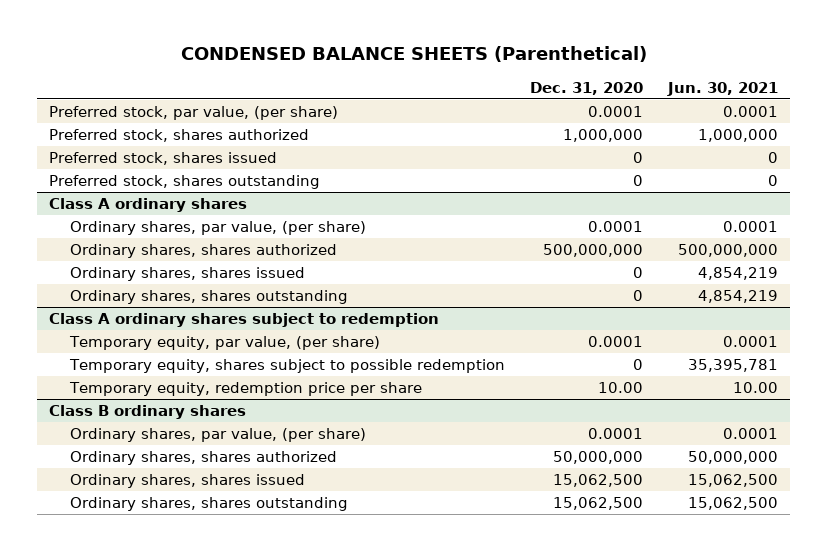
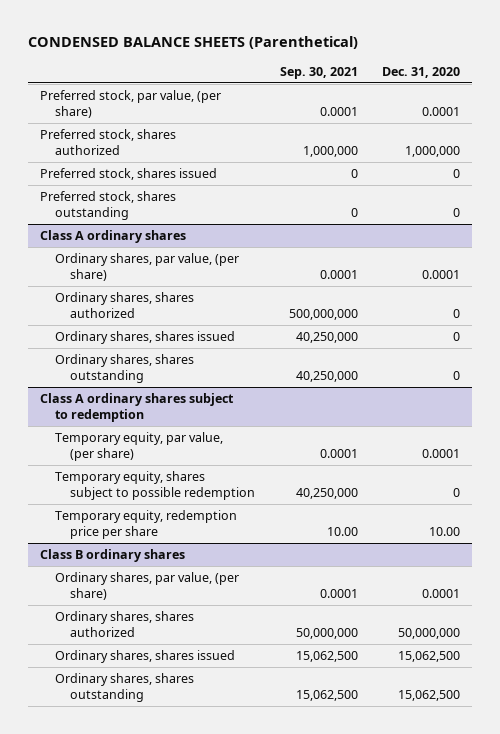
- | Dec. 31, 2020 | Jun. 30, 2021
+ | Sep. 30, 2021 | Dec. 31, 2020
@ Class A ordinary shares
- Ordinary shares, shares authorized | 500,000,000 | 500,000,000
+ Ordinary shares, shares authorized | 500,000,000 | 0

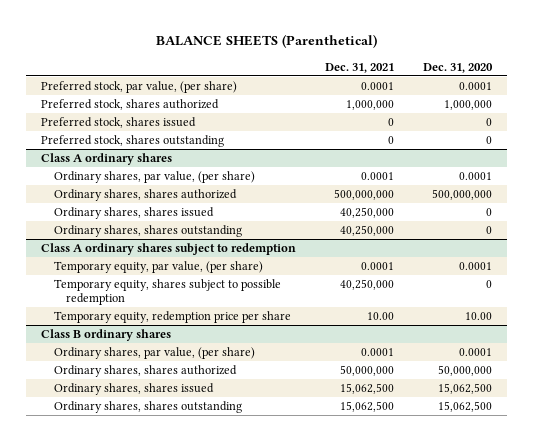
- CONDENSED BALANCE SHEETS (Parenthetical)
+ BALANCE SHEETS (Parenthetical)
- | Sep. 30, 2021 | Dec. 31, 2020
+ | Dec. 31, 2021 | Dec. 31, 2020
@ Class A ordinary shares
- Ordinary shares, shares authorized | 500,000,000 | 0
+ Ordinary shares, shares authorized | 500,000,000 | 500,000,000

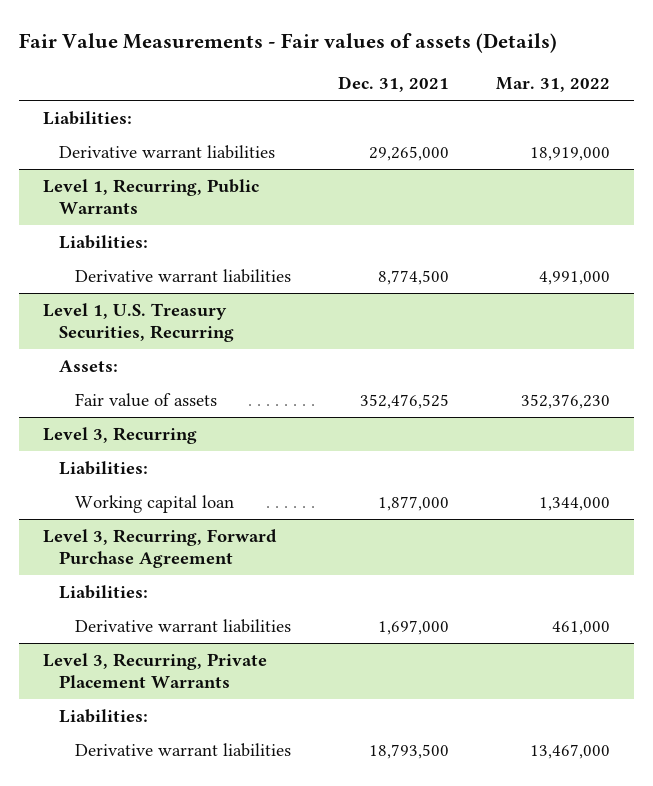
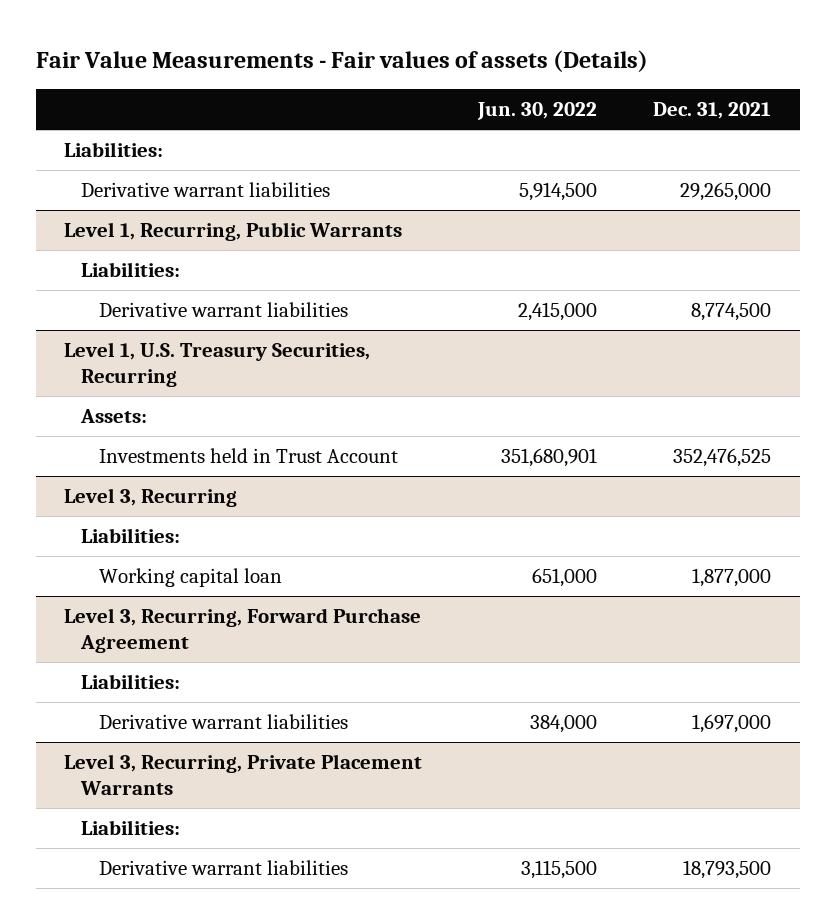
- | Dec. 31, 2021 | Mar. 31, 2022
+ | Jun. 30, 2022 | Dec. 31, 2021
@ Level 1, U.S. Treasury Securities, Recurring
- Fair value of assets | 352,476,525 | 352,376,230
+ Investments held in Trust Account | 351,680,901 | 352,476,525

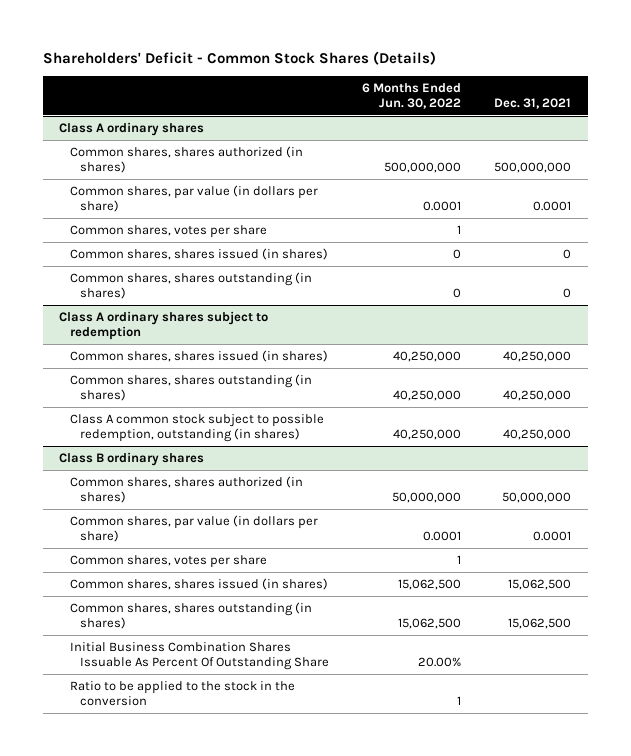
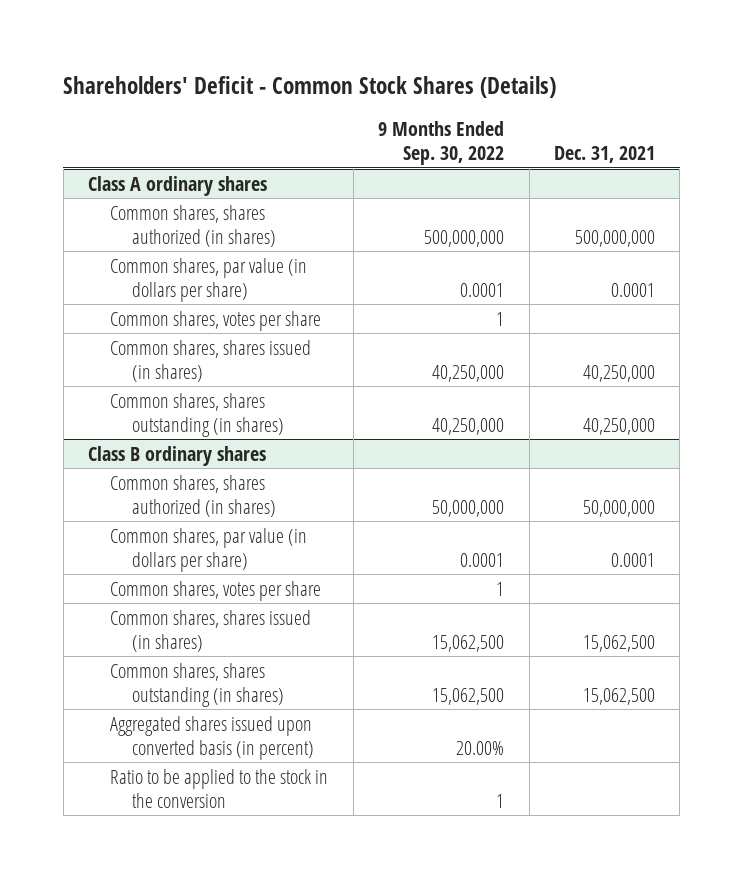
- | 6 Months Ended Jun. 30, 2022 | Dec. 31, 2021
+ | 9 Months Ended Sep. 30, 2022 | Dec. 31, 2021
@ Class A ordinary shares
- Common shares, shares issued (in shares) | 0 | 0
- Common shares, shares outstanding (in shares) | 0 | 0
- Class A ordinary shares subject to redemption
- Class A common stock subject to possible redemption, outstanding (in shares) | 40,250,000 | 40,250,000
@ Class B ordinary shares
- Initial Business Combination Shares Issuable As Percent Of Outstanding Share | 20.00% |
+ Aggregated shares issued upon converted basis (in percent) | 20.00% |

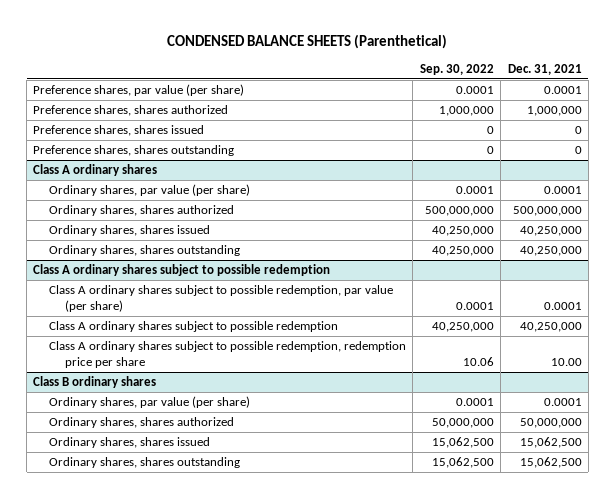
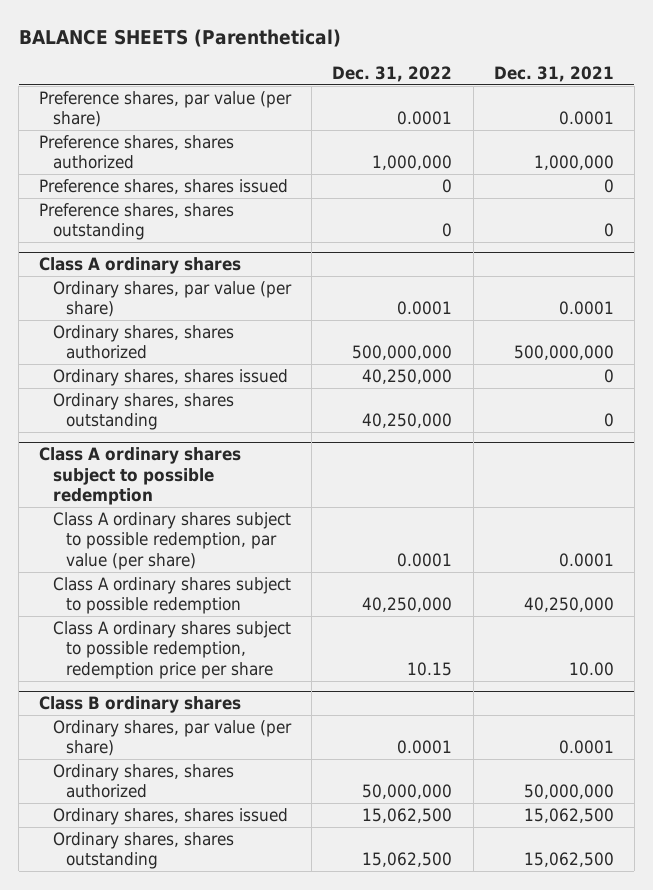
- CONDENSED BALANCE SHEETS (Parenthetical)
+ BALANCE SHEETS (Parenthetical)
- | Sep. 30, 2022 | Dec. 31, 2021
+ | Dec. 31, 2022 | Dec. 31, 2021
@ Class A ordinary shares
- Ordinary shares, shares issued | 40,250,000 | 40,250,000
- Ordinary shares, shares outstanding | 40,250,000 | 40,250,000
+ Ordinary shares, shares issued | 40,250,000 | 0
+ Ordinary shares, shares outstanding | 40,250,000 | 0

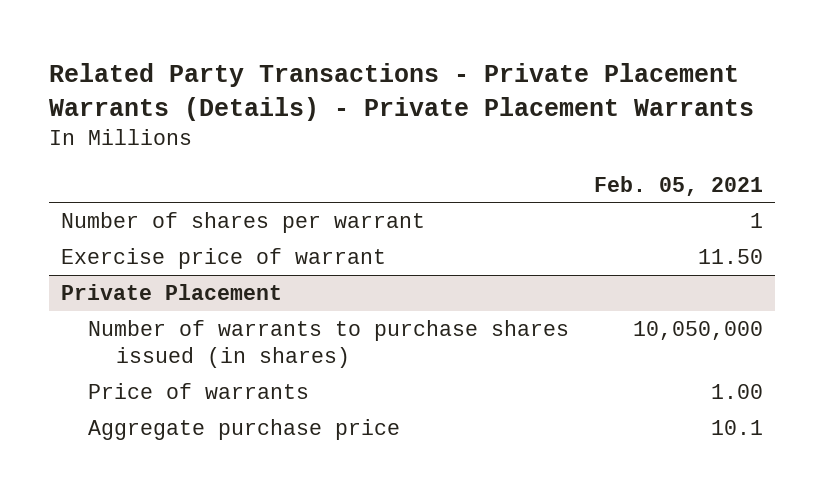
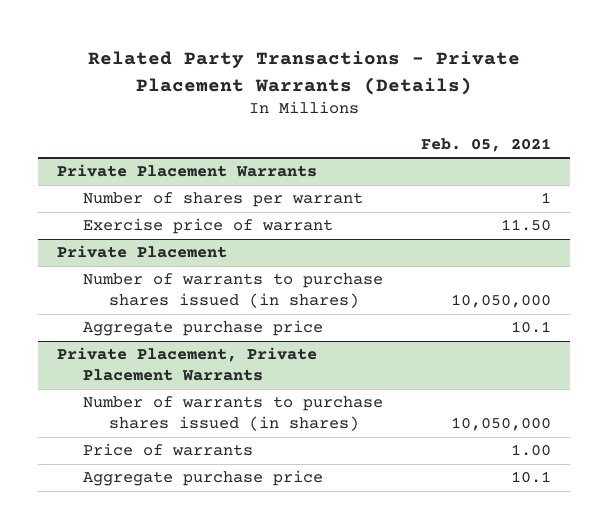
- Related Party Transactions - Private Placement Warrants (Details) - Private Placement Warrants
+ Related Party Transactions - Private Placement Warrants (Details)
+ Private Placement Warrants
@ Private Placement
+ Aggregate purchase price | 10.1
+ Private Placement, Private Placement Warrants
+ Number of warrants to purchase shares issued (in shares) | 10,050,000

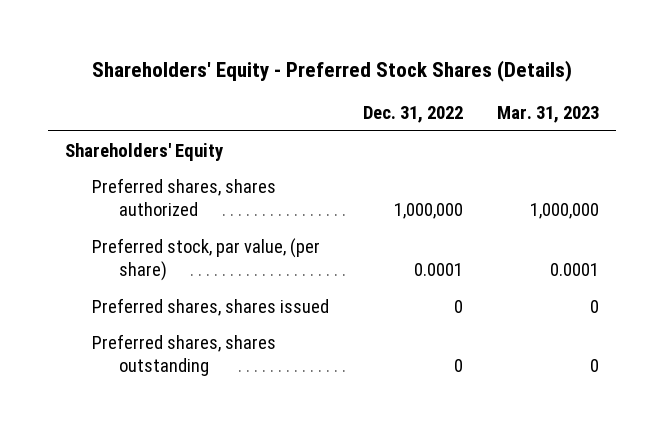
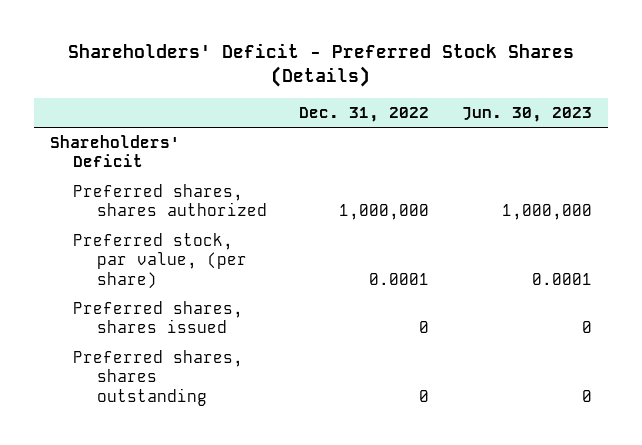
- Shareholders' Equity - Preferred Stock Shares (Details)
+ Shareholders' Deficit - Preferred Stock Shares (Details)
- | Dec. 31, 2022 | Mar. 31, 2023
+ | Dec. 31, 2022 | Jun. 30, 2023
- Shareholders' Equity
+ Shareholders' Deficit

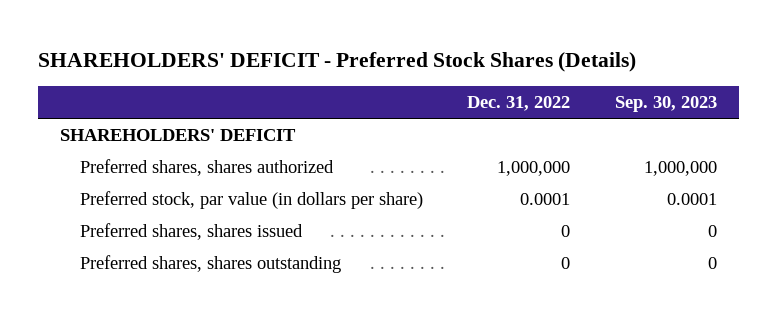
- Shareholders' Deficit - Preferred Stock Shares (Details)
+ SHAREHOLDERS' DEFICIT - Preferred Stock Shares (Details)
- | Dec. 31, 2022 | Jun. 30, 2023
+ | Dec. 31, 2022 | Sep. 30, 2023
- Shareholders' Deficit
+ SHAREHOLDERS' DEFICIT
- Preferred stock, par value, (per share) | 0.0001 | 0.0001
+ Preferred stock, par value (in dollars per share) | 0.0001 | 0.0001

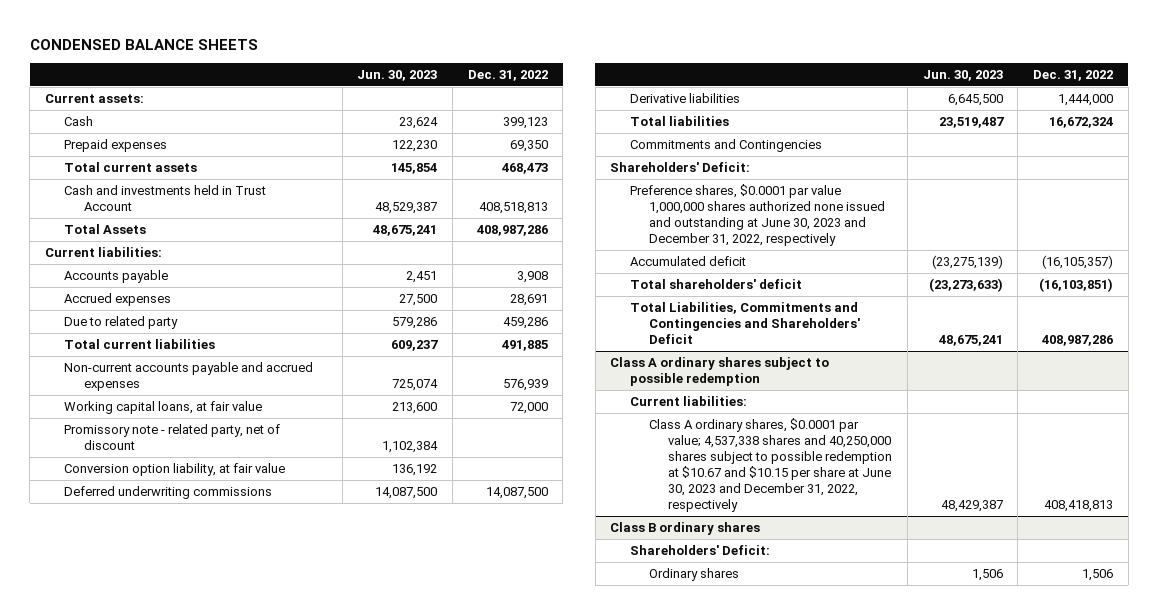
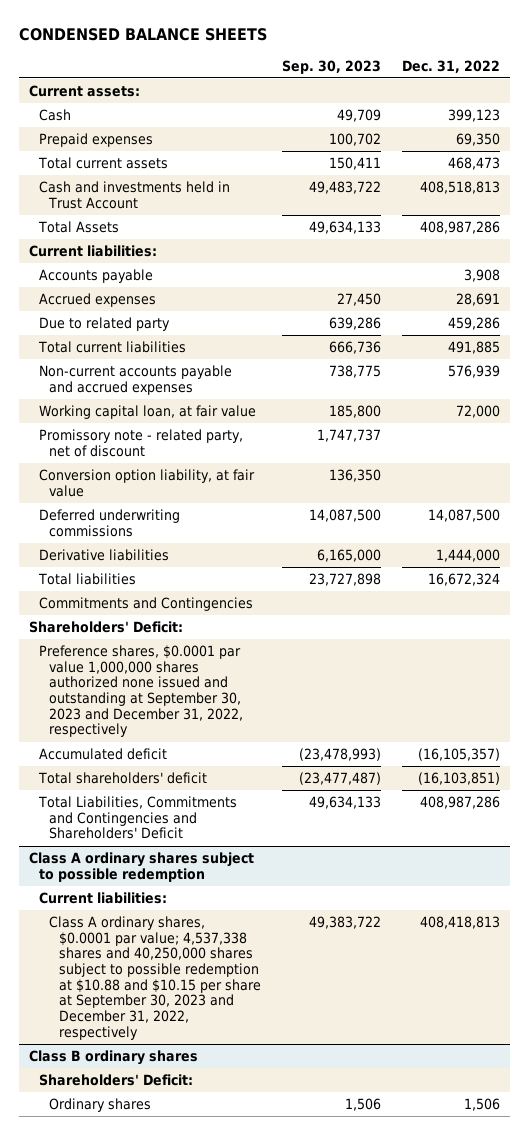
- | Jun. 30, 2023 | Dec. 31, 2022
+ | Sep. 30, 2023 | Dec. 31, 2022
- Working capital loans, at fair value | 213,600 | 72,000
+ Working capital loan, at fair value | 185,800 | 72,000
- Preference shares, $0.0001 par value 1,000,000 shares authorized none issued and outstanding at June 30, 2023 and December 31, 2022, respectively
+ Preference shares, $0.0001 par value 1,000,000 shares authorized none issued and outstanding at September 30, 2023 and December 31, 2022, respectively
@ Class A ordinary shares subject to possible redemption
- Class A ordinary shares, $0.0001 par value; 4,537,338 shares and 40,250,000 shares subject to possible redemption at $10.67 and $10.15 per share at June 30, 2023 and December 31, 2022, respectively | 48,429,387 | 408,418,813
+ Class A ordinary shares, $0.0001 par value; 4,537,338 shares and 40,250,000 shares subject to possible redemption at $10.88 and $10.15 per share at September 30, 2023 and December 31, 2022, respectively | 49,383,722 | 408,418,813

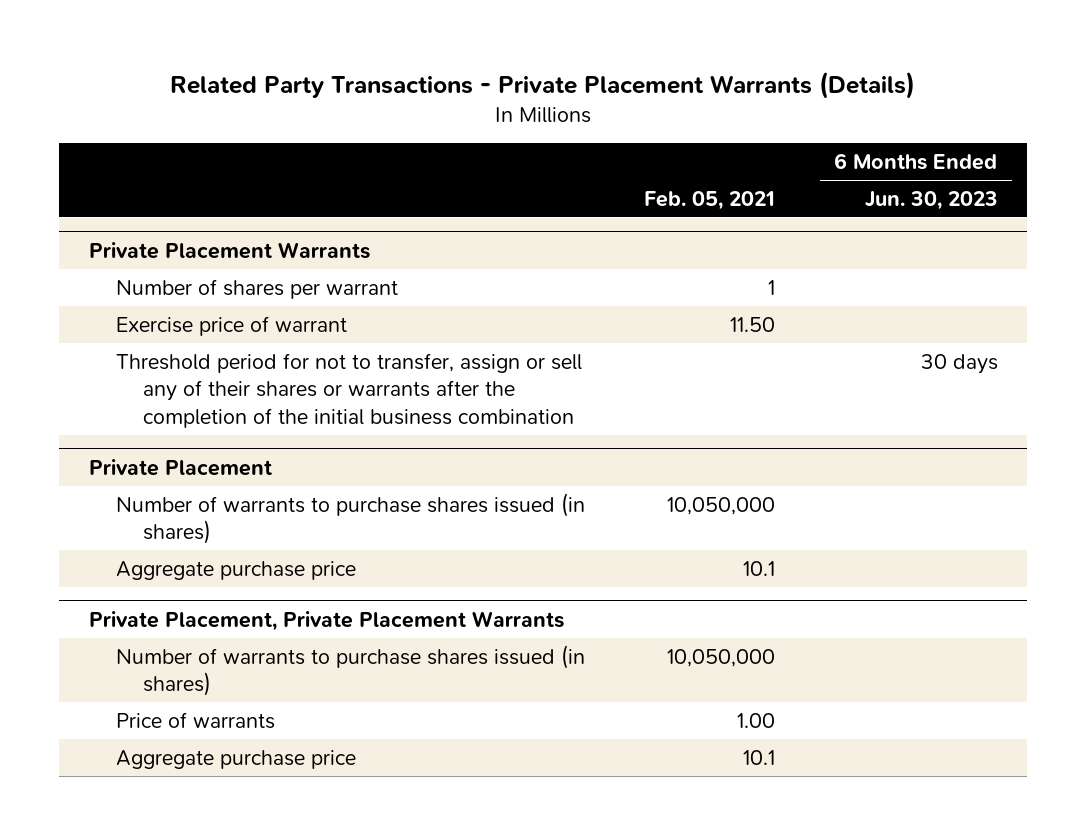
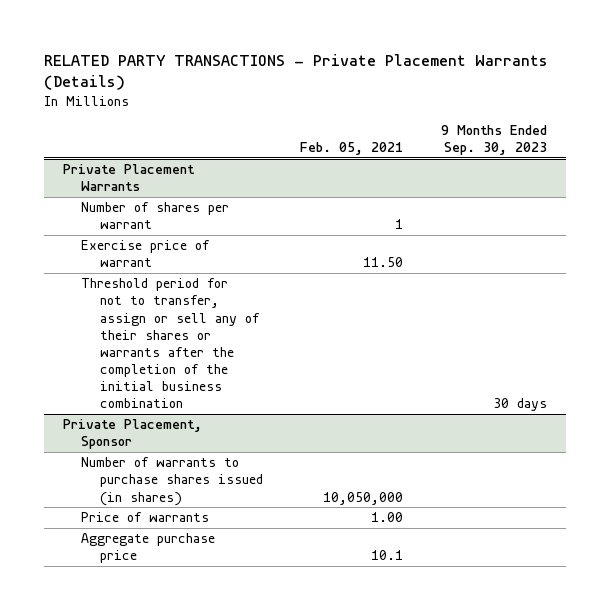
- Related Party Transactions - Private Placement Warrants (Details)
+ RELATED PARTY TRANSACTIONS - Private Placement Warrants (Details)
- | Feb. 05, 2021 | 6 Months Ended Jun. 30, 2023
+ | Feb. 05, 2021 | 9 Months Ended Sep. 30, 2023
- Private Placement
- Number of warrants to purchase shares issued (in shares) | 10,050,000 |
- Aggregate purchase price | 10.1 |
- Private Placement, Private Placement Warrants
+ Private Placement, Sponsor

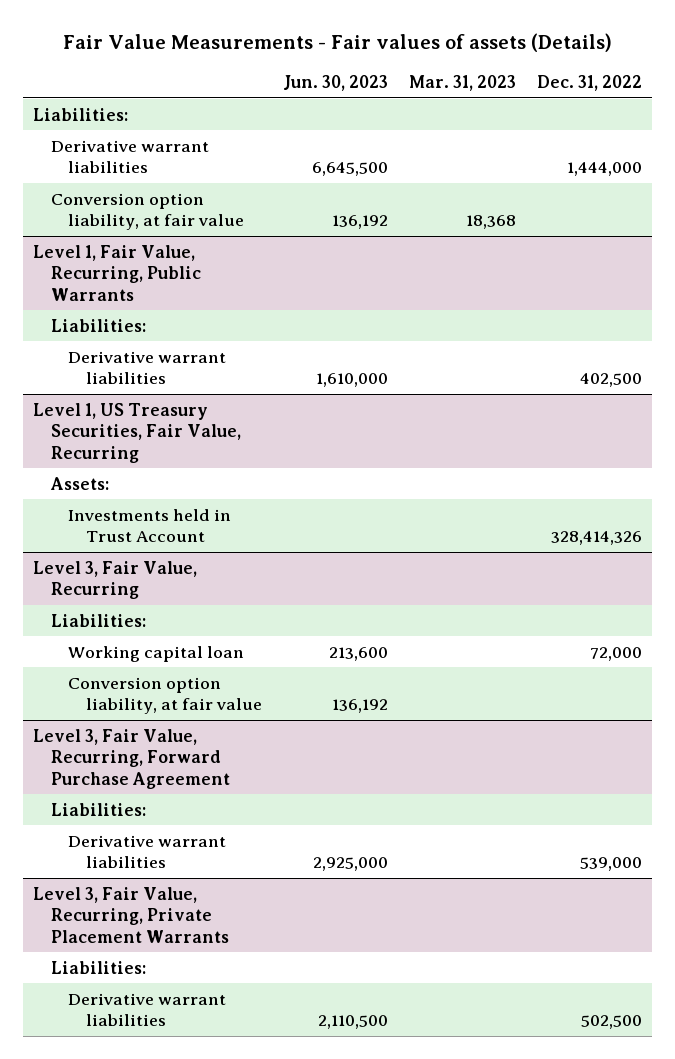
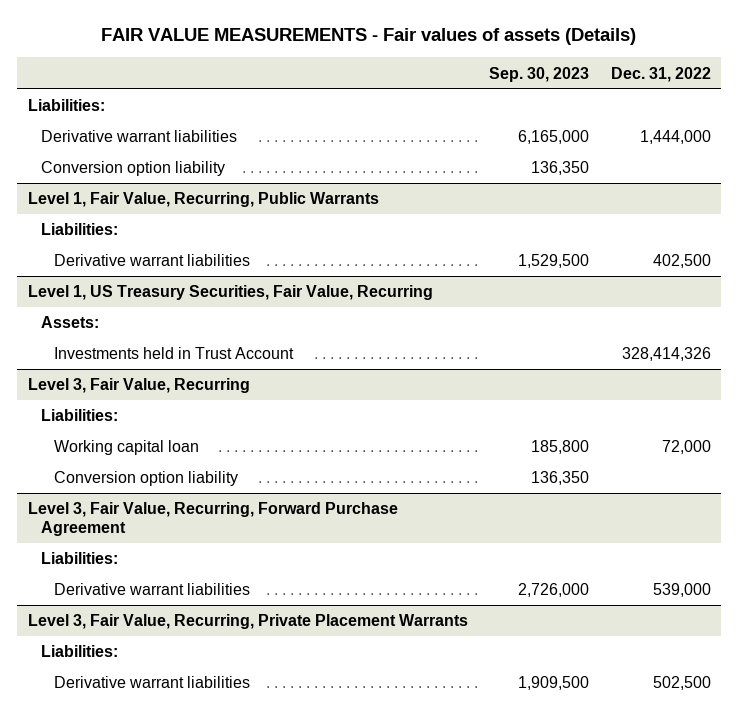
- Fair Value Measurements - Fair values of assets (Details)
+ FAIR VALUE MEASUREMENTS - Fair values of assets (Details)
- | Jun. 30, 2023 | Mar. 31, 2023 | Dec. 31, 2022
+ | Sep. 30, 2023 | Dec. 31, 2022
- Conversion option liability, at fair value | 136,192 | 18,368 |
+ Conversion option liability | 136,350 |
@ Level 3, Fair Value, Recurring
- Conversion option liability, at fair value | 136,192 | |
+ Conversion option liability | 136,350 |

